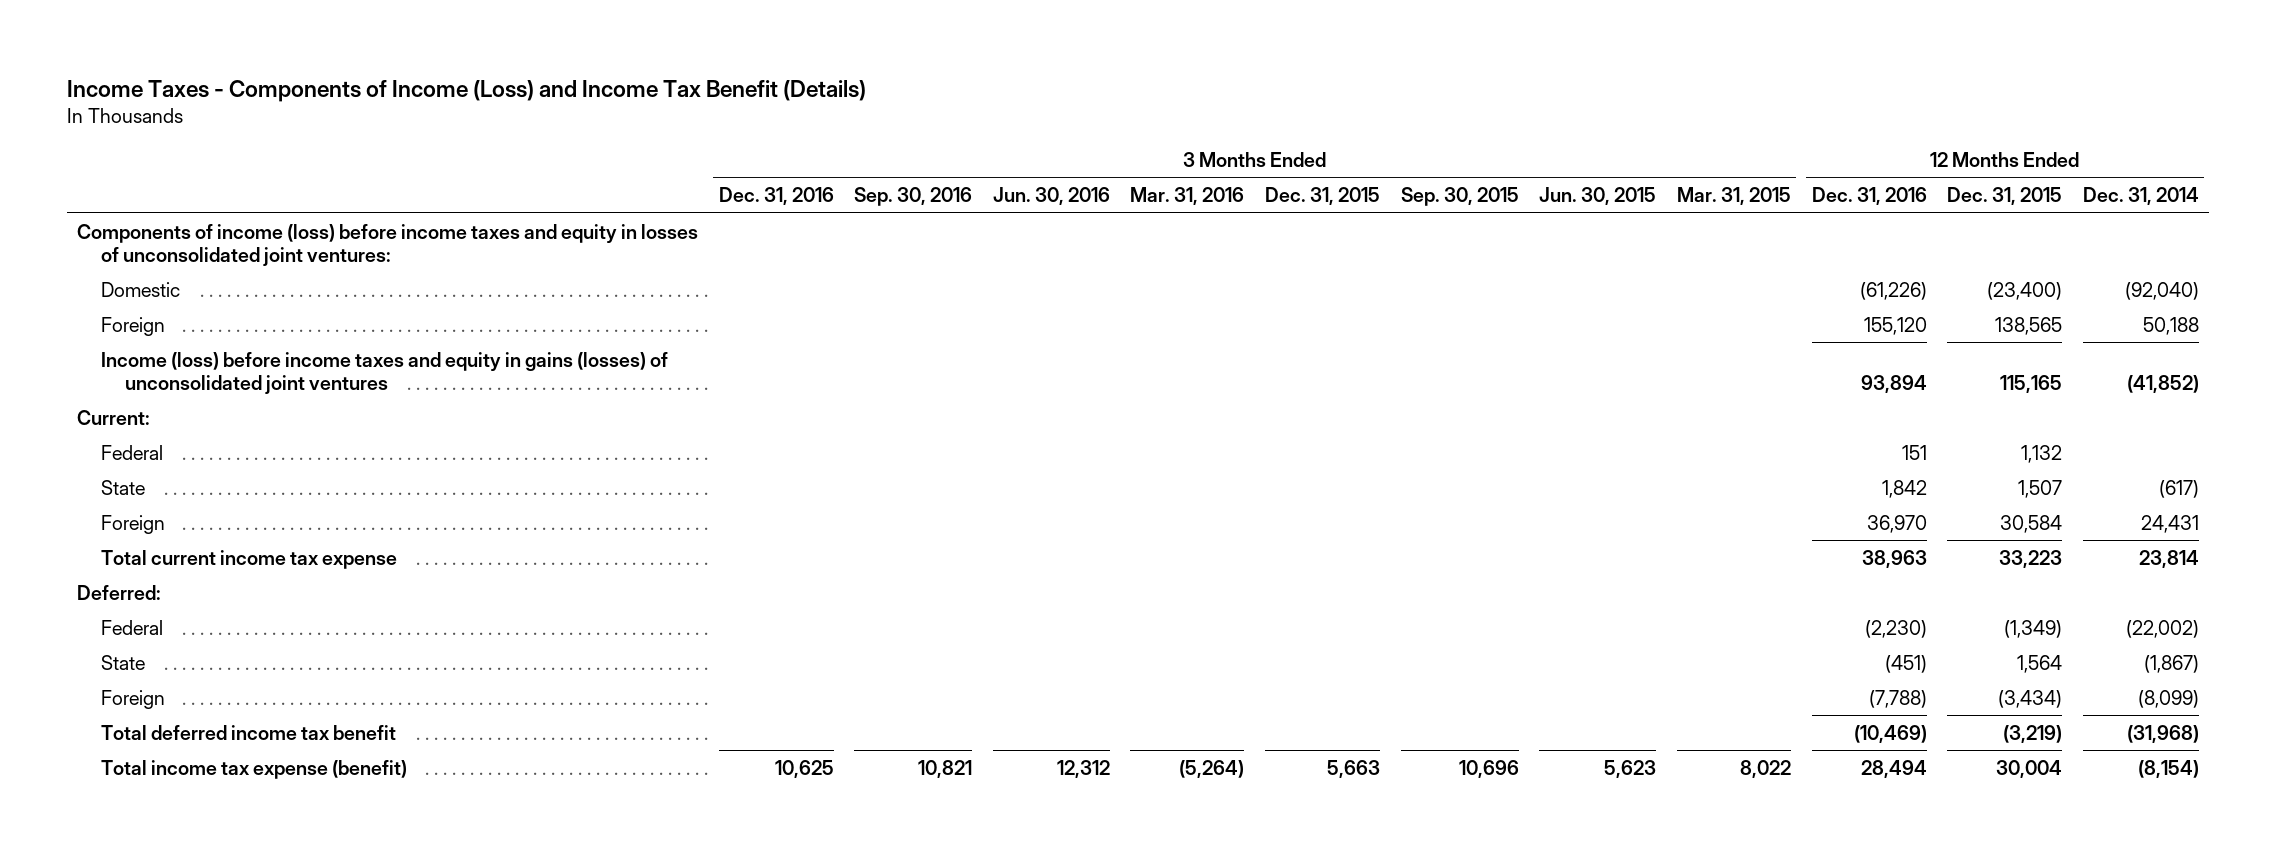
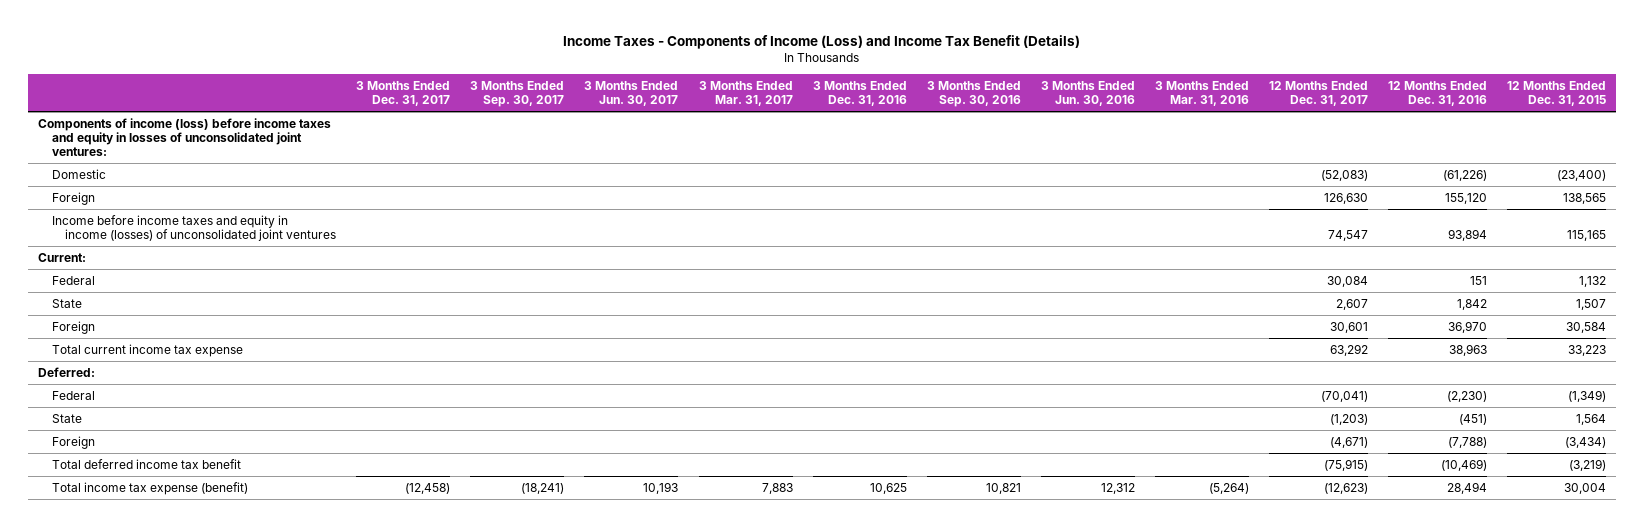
- | 3 Months Ended Dec. 31, 2016 | 3 Months Ended Sep. 30, 2016 | 3 Months Ended Jun. 30, 2016 | 3 Months Ended Mar. 31, 2016 | 3 Months Ended Dec. 31, 2015 | 3 Months Ended Sep. 30, 2015 | 3 Months Ended Jun. 30, 2015 | 3 Months Ended Mar. 31, 2015 | 12 Months Ended Dec. 31, 2016 | 12 Months Ended Dec. 31, 2015 | 12 Months Ended Dec. 31, 2014
+ | 3 Months Ended Dec. 31, 2017 | 3 Months Ended Sep. 30, 2017 | 3 Months Ended Jun. 30, 2017 | 3 Months Ended Mar. 31, 2017 | 3 Months Ended Dec. 31, 2016 | 3 Months Ended Sep. 30, 2016 | 3 Months Ended Jun. 30, 2016 | 3 Months Ended Mar. 31, 2016 | 12 Months Ended Dec. 31, 2017 | 12 Months Ended Dec. 31, 2016 | 12 Months Ended Dec. 31, 2015
- Income (loss) before income taxes and equity in gains (losses) of unconsolidated joint ventures | | | | | | | | | 93,894 | 115,165 | (41,852)
+ Income before income taxes and equity in income (losses) of unconsolidated joint ventures | | | | | | | | | 74,547 | 93,894 | 115,165

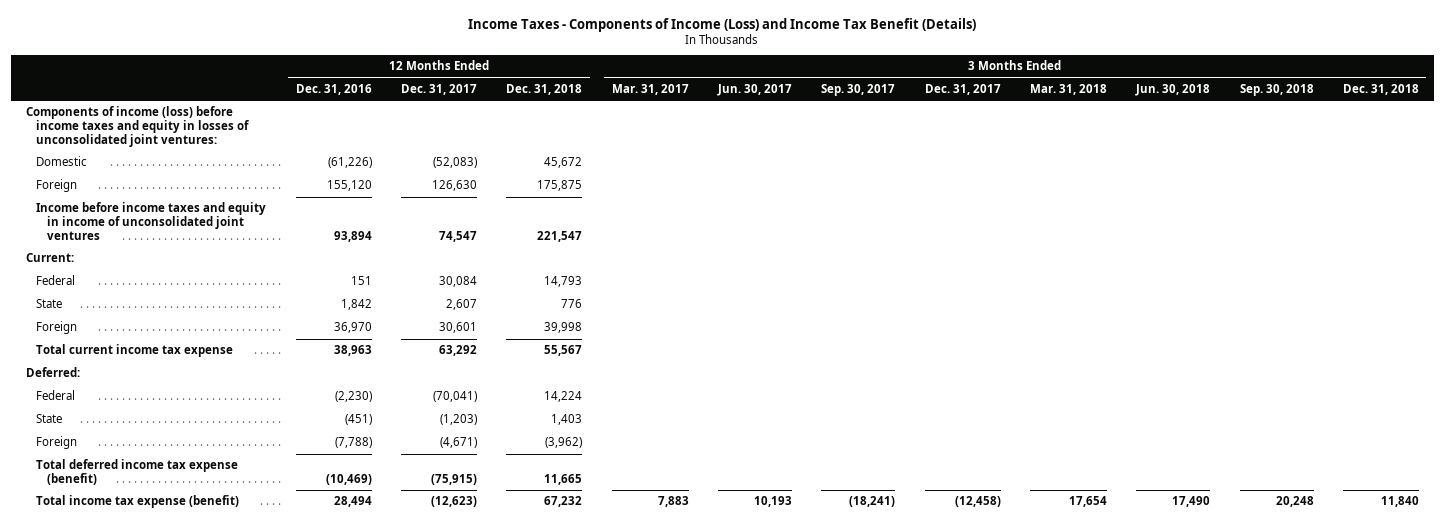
- | 3 Months Ended Dec. 31, 2017 | 3 Months Ended Sep. 30, 2017 | 3 Months Ended Jun. 30, 2017 | 3 Months Ended Mar. 31, 2017 | 3 Months Ended Dec. 31, 2016 | 3 Months Ended Sep. 30, 2016 | 3 Months Ended Jun. 30, 2016 | 3 Months Ended Mar. 31, 2016 | 12 Months Ended Dec. 31, 2017 | 12 Months Ended Dec. 31, 2016 | 12 Months Ended Dec. 31, 2015
+ | 12 Months Ended Dec. 31, 2016 | 12 Months Ended Dec. 31, 2017 | 12 Months Ended Dec. 31, 2018 | 3 Months Ended Mar. 31, 2017 | 3 Months Ended Jun. 30, 2017 | 3 Months Ended Sep. 30, 2017 | 3 Months Ended Dec. 31, 2017 | 3 Months Ended Mar. 31, 2018 | 3 Months Ended Jun. 30, 2018 | 3 Months Ended Sep. 30, 2018 | 3 Months Ended Dec. 31, 2018
- Income before income taxes and equity in income (losses) of unconsolidated joint ventures | | | | | | | | | 74,547 | 93,894 | 115,165
+ Income before income taxes and equity in income of unconsolidated joint ventures | 93,894 | 74,547 | 221,547 | | | | | | | |
- Total deferred income tax benefit | | | | | | | | | (75,915) | (10,469) | (3,219)
+ Total deferred income tax expense (benefit) | (10,469) | (75,915) | 11,665 | | | | | | | |

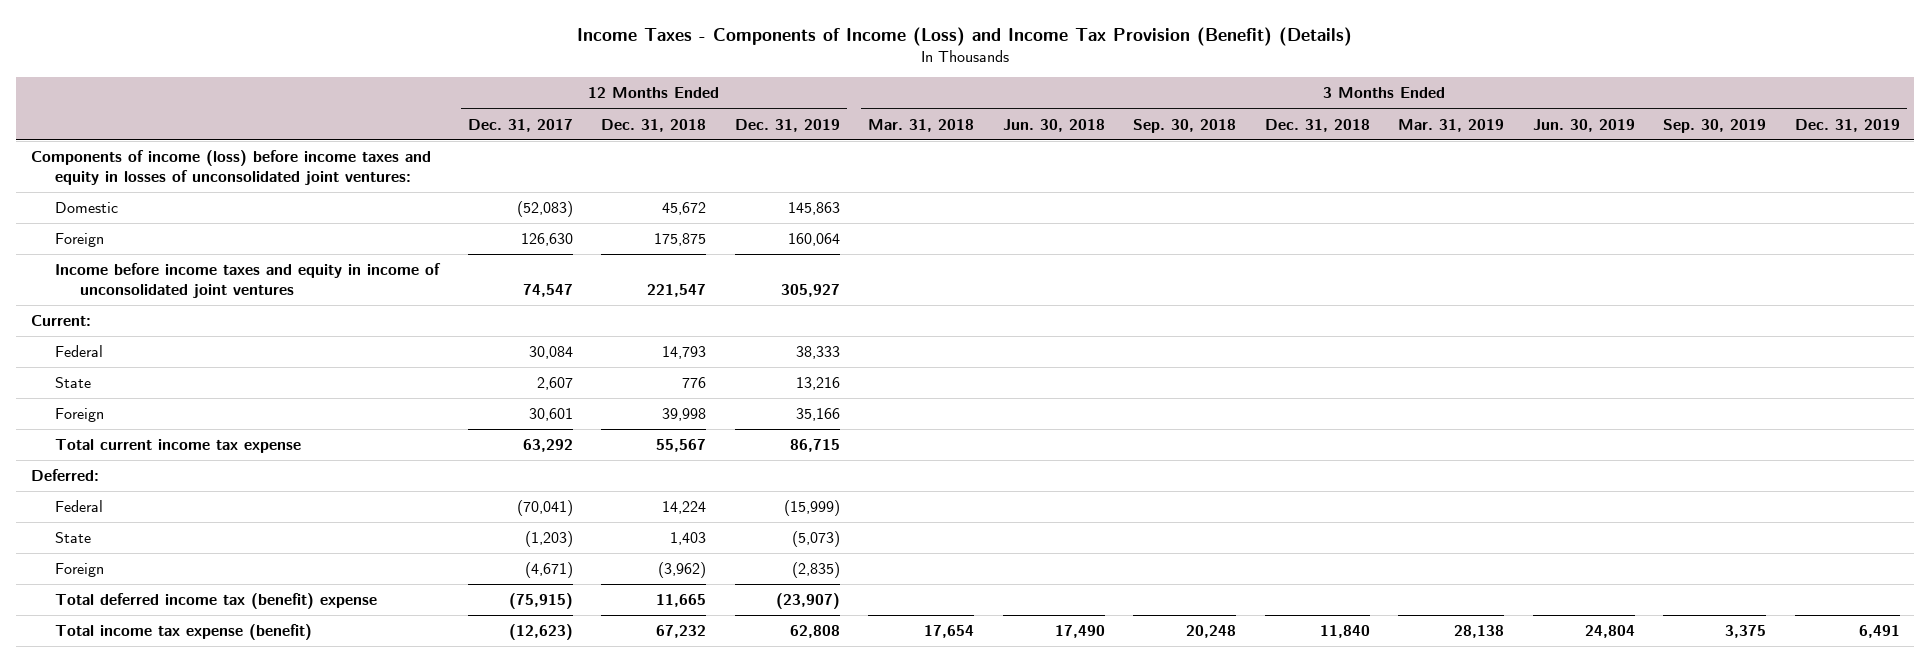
- Income Taxes - Components of Income (Loss) and Income Tax Benefit (Details)
+ Income Taxes - Components of Income (Loss) and Income Tax Provision (Benefit) (Details)
- | 12 Months Ended Dec. 31, 2016 | 12 Months Ended Dec. 31, 2017 | 12 Months Ended Dec. 31, 2018 | 3 Months Ended Mar. 31, 2017 | 3 Months Ended Jun. 30, 2017 | 3 Months Ended Sep. 30, 2017 | 3 Months Ended Dec. 31, 2017 | 3 Months Ended Mar. 31, 2018 | 3 Months Ended Jun. 30, 2018 | 3 Months Ended Sep. 30, 2018 | 3 Months Ended Dec. 31, 2018
+ | 12 Months Ended Dec. 31, 2017 | 12 Months Ended Dec. 31, 2018 | 12 Months Ended Dec. 31, 2019 | 3 Months Ended Mar. 31, 2018 | 3 Months Ended Jun. 30, 2018 | 3 Months Ended Sep. 30, 2018 | 3 Months Ended Dec. 31, 2018 | 3 Months Ended Mar. 31, 2019 | 3 Months Ended Jun. 30, 2019 | 3 Months Ended Sep. 30, 2019 | 3 Months Ended Dec. 31, 2019
- Total deferred income tax expense (benefit) | (10,469) | (75,915) | 11,665 | | | | | | | |
+ Total deferred income tax (benefit) expense | (75,915) | 11,665 | (23,907) | | | | | | | |

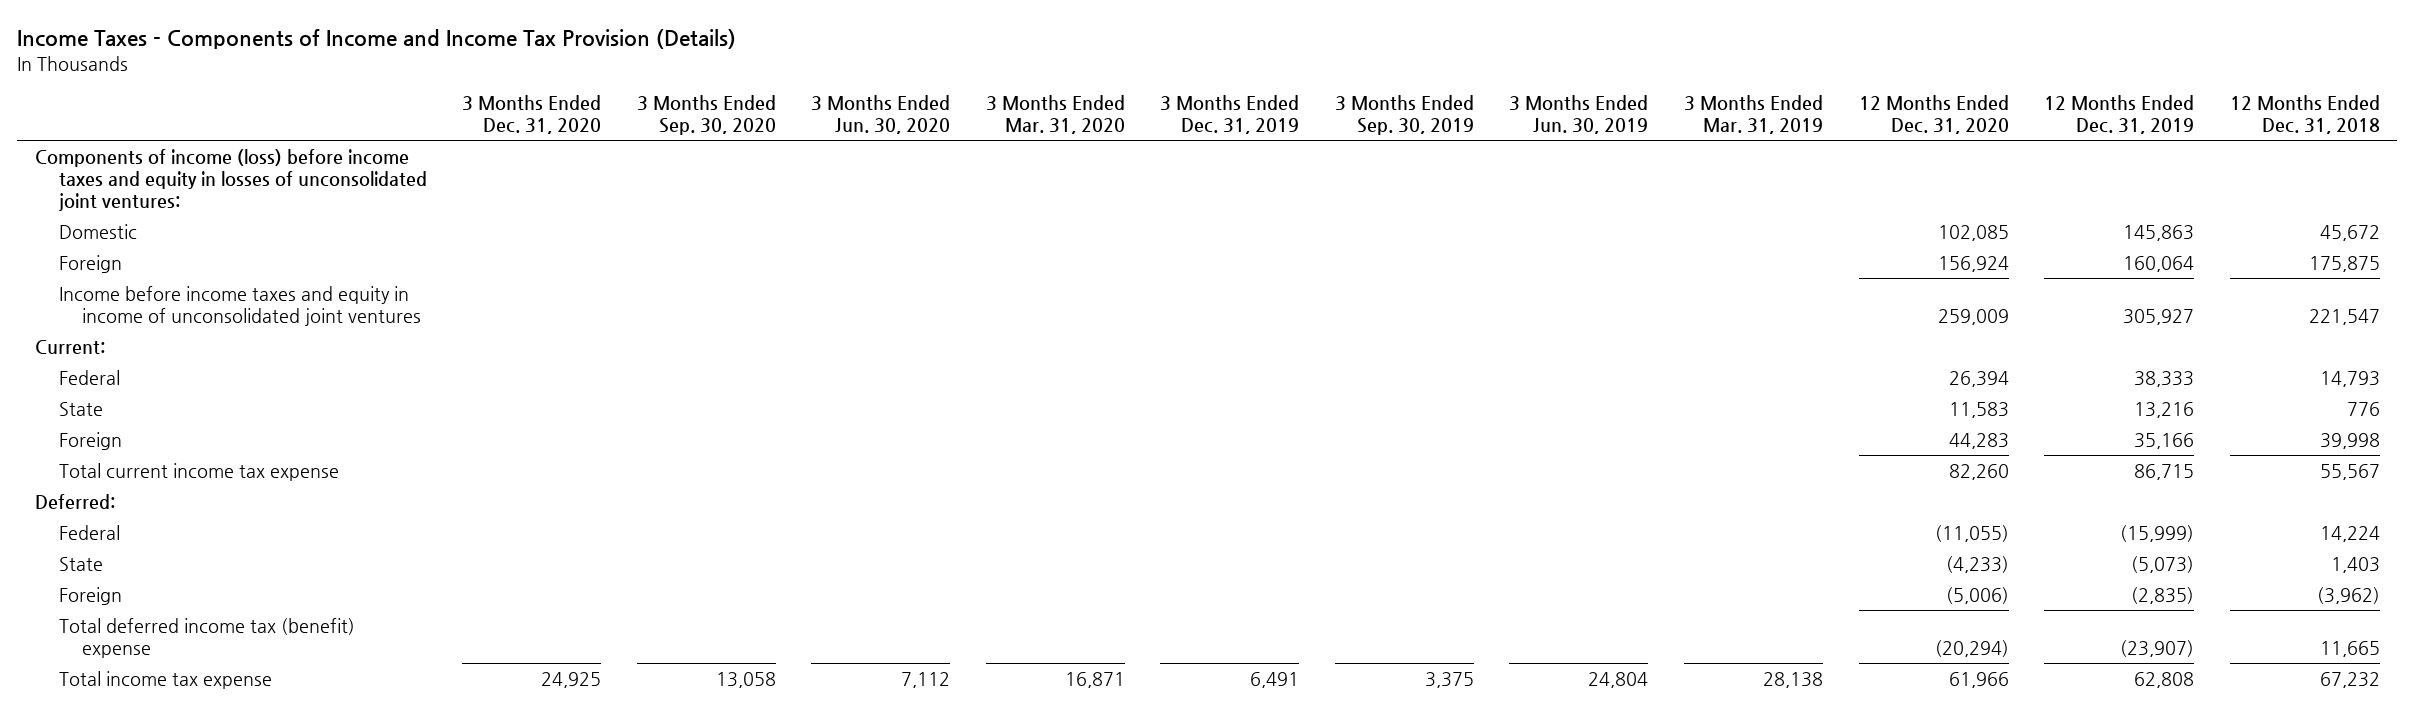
- Income Taxes - Components of Income (Loss) and Income Tax Provision (Benefit) (Details)
+ Income Taxes - Components of Income and Income Tax Provision (Details)
- | 12 Months Ended Dec. 31, 2017 | 12 Months Ended Dec. 31, 2018 | 12 Months Ended Dec. 31, 2019 | 3 Months Ended Mar. 31, 2018 | 3 Months Ended Jun. 30, 2018 | 3 Months Ended Sep. 30, 2018 | 3 Months Ended Dec. 31, 2018 | 3 Months Ended Mar. 31, 2019 | 3 Months Ended Jun. 30, 2019 | 3 Months Ended Sep. 30, 2019 | 3 Months Ended Dec. 31, 2019
+ | 3 Months Ended Dec. 31, 2020 | 3 Months Ended Sep. 30, 2020 | 3 Months Ended Jun. 30, 2020 | 3 Months Ended Mar. 31, 2020 | 3 Months Ended Dec. 31, 2019 | 3 Months Ended Sep. 30, 2019 | 3 Months Ended Jun. 30, 2019 | 3 Months Ended Mar. 31, 2019 | 12 Months Ended Dec. 31, 2020 | 12 Months Ended Dec. 31, 2019 | 12 Months Ended Dec. 31, 2018
- Total income tax expense (benefit) | (12,623) | 67,232 | 62,808 | 17,654 | 17,490 | 20,248 | 11,840 | 28,138 | 24,804 | 3,375 | 6,491
+ Total income tax expense | 24,925 | 13,058 | 7,112 | 16,871 | 6,491 | 3,375 | 24,804 | 28,138 | 61,966 | 62,808 | 67,232

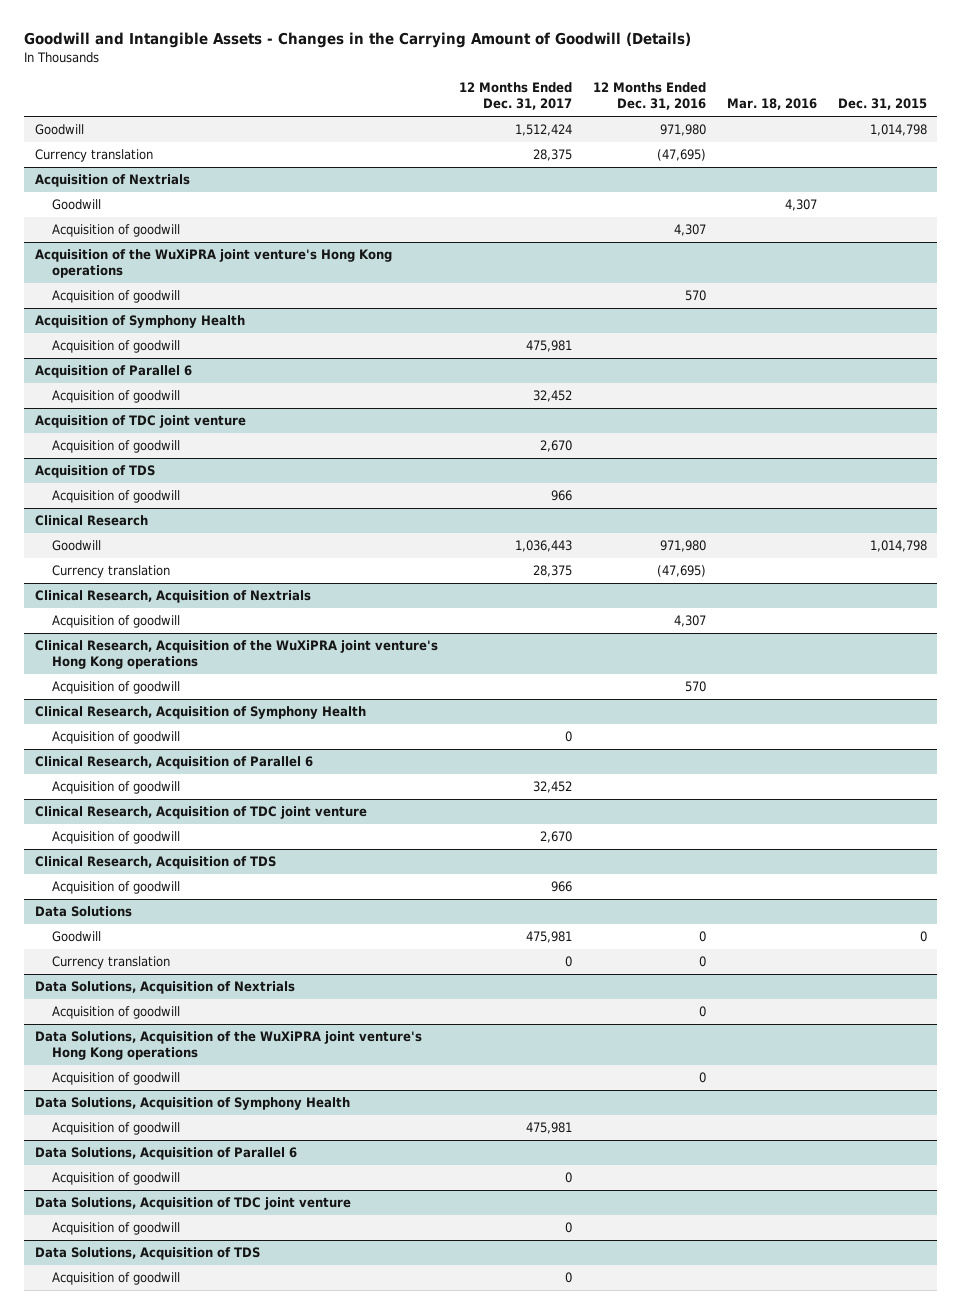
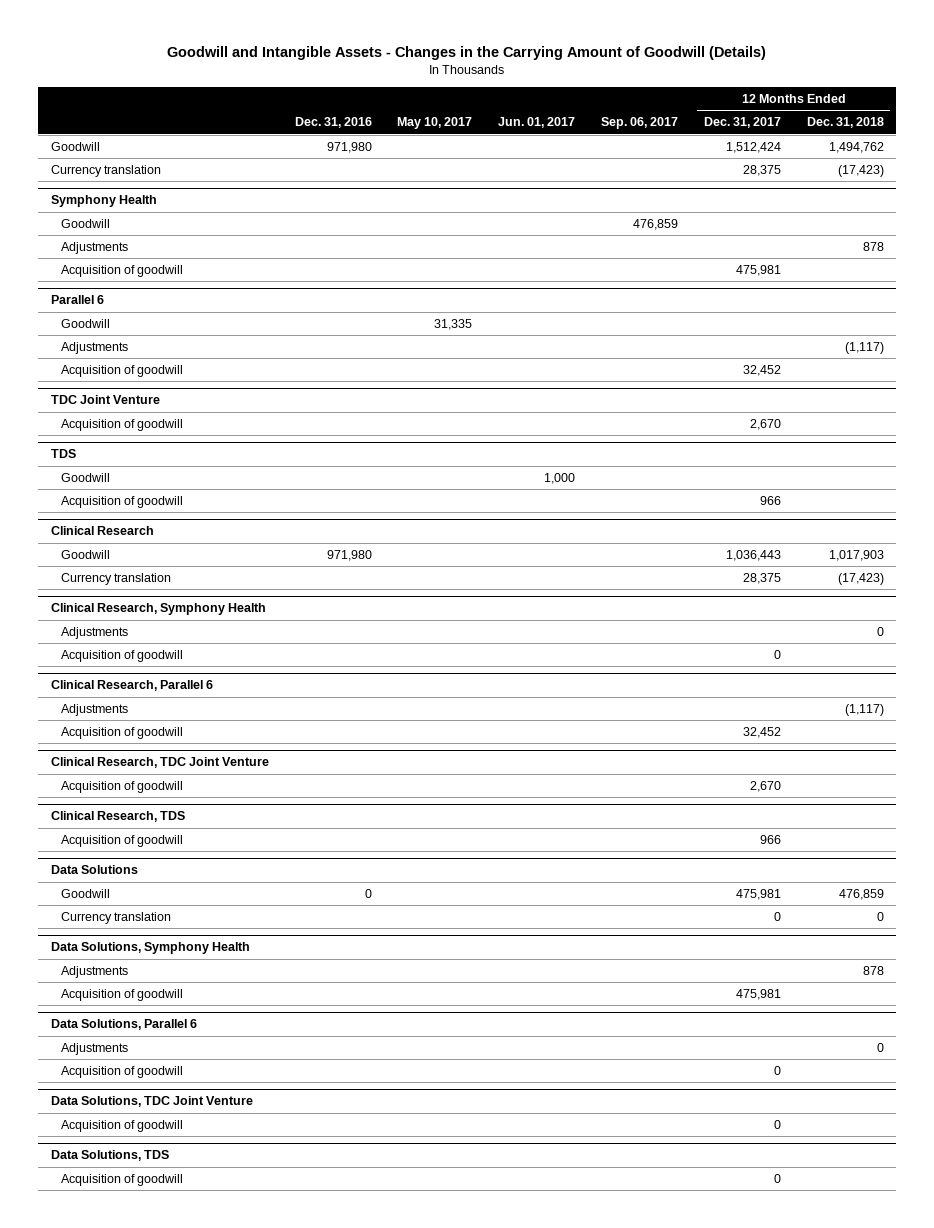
- | 12 Months Ended Dec. 31, 2017 | 12 Months Ended Dec. 31, 2016 | Mar. 18, 2016 | Dec. 31, 2015
+ | Dec. 31, 2016 | May 10, 2017 | Jun. 01, 2017 | Sep. 06, 2017 | 12 Months Ended Dec. 31, 2017 | 12 Months Ended Dec. 31, 2018
- Acquisition of Nextrials
+ Symphony Health
- Acquisition of goodwill | | 4,307 | |
- Acquisition of the WuXiPRA joint venture's Hong Kong operations
- Acquisition of goodwill | | 570 | |
- Acquisition of Symphony Health
+ Adjustments | | | | | | 878
- Acquisition of Parallel 6
+ Parallel 6
+ Goodwill | | 31,335 | | | |
+ Adjustments | | | | | | (1,117)
- Acquisition of TDC joint venture
+ TDC Joint Venture
- Acquisition of TDS
+ TDS
+ Goodwill | | | 1,000 | | |
- Clinical Research, Acquisition of Nextrials
- Acquisition of goodwill | | 4,307 | |
- Clinical Research, Acquisition of the WuXiPRA joint venture's Hong Kong operations
- Acquisition of goodwill | | 570 | |
- Clinical Research, Acquisition of Symphony Health
+ Clinical Research, Symphony Health
+ Adjustments | | | | | | 0
- Clinical Research, Acquisition of Parallel 6
+ Clinical Research, Parallel 6
+ Adjustments | | | | | | (1,117)
- Clinical Research, Acquisition of TDC joint venture
+ Clinical Research, TDC Joint Venture
- Clinical Research, Acquisition of TDS
+ Clinical Research, TDS
- Data Solutions, Acquisition of Nextrials
- Acquisition of goodwill | | 0 | |
- Data Solutions, Acquisition of the WuXiPRA joint venture's Hong Kong operations
- Acquisition of goodwill | | 0 | |
- Data Solutions, Acquisition of Symphony Health
+ Data Solutions, Symphony Health
+ Adjustments | | | | | | 878
- Data Solutions, Acquisition of Parallel 6
+ Data Solutions, Parallel 6
+ Adjustments | | | | | | 0
- Data Solutions, Acquisition of TDC joint venture
+ Data Solutions, TDC Joint Venture
- Data Solutions, Acquisition of TDS
+ Data Solutions, TDS

